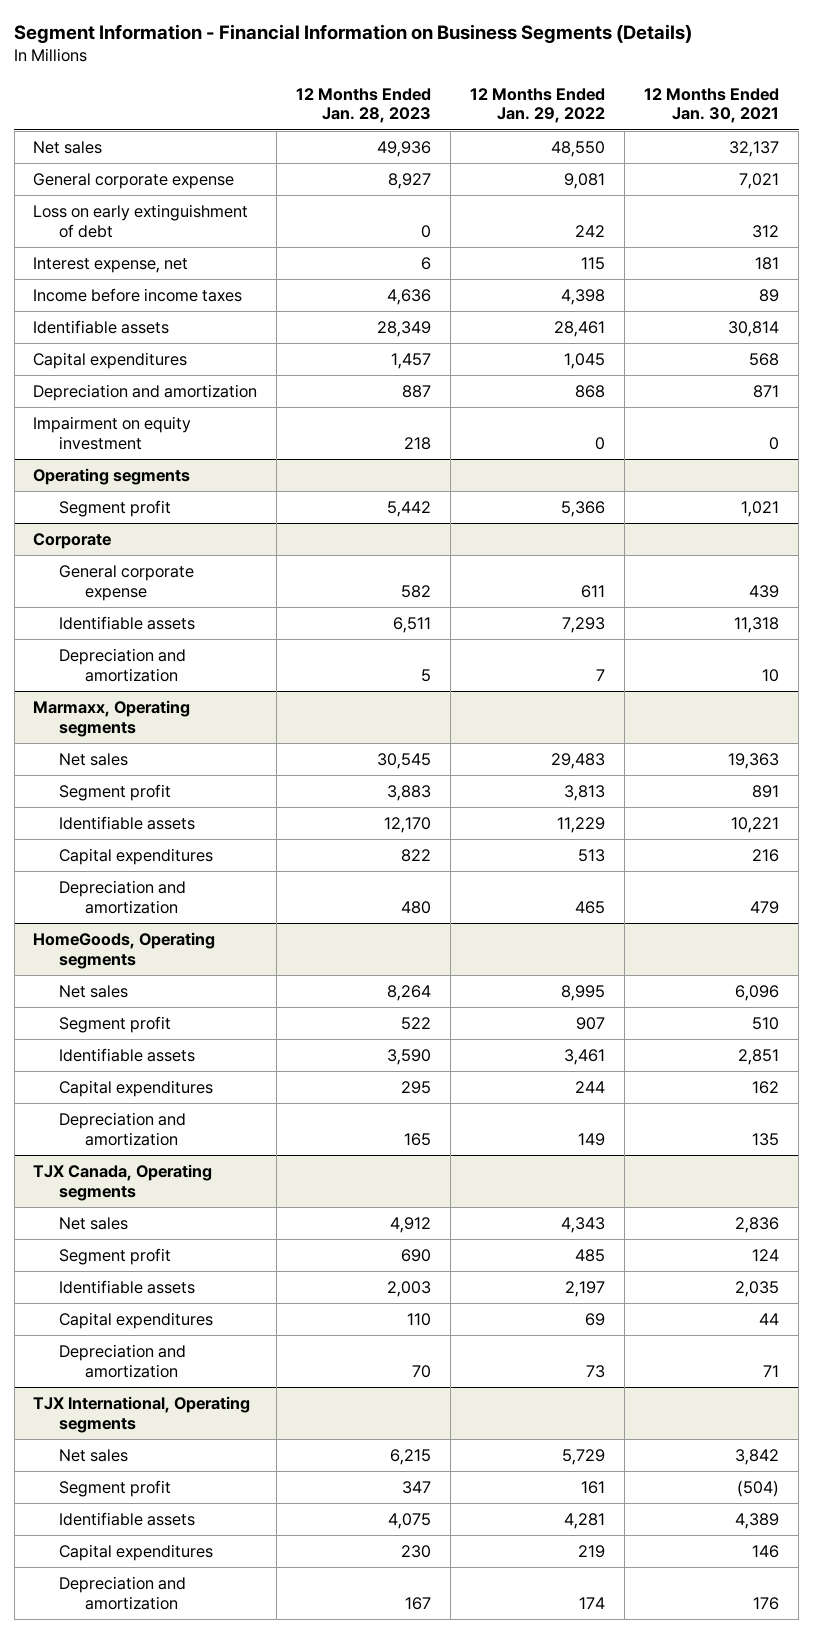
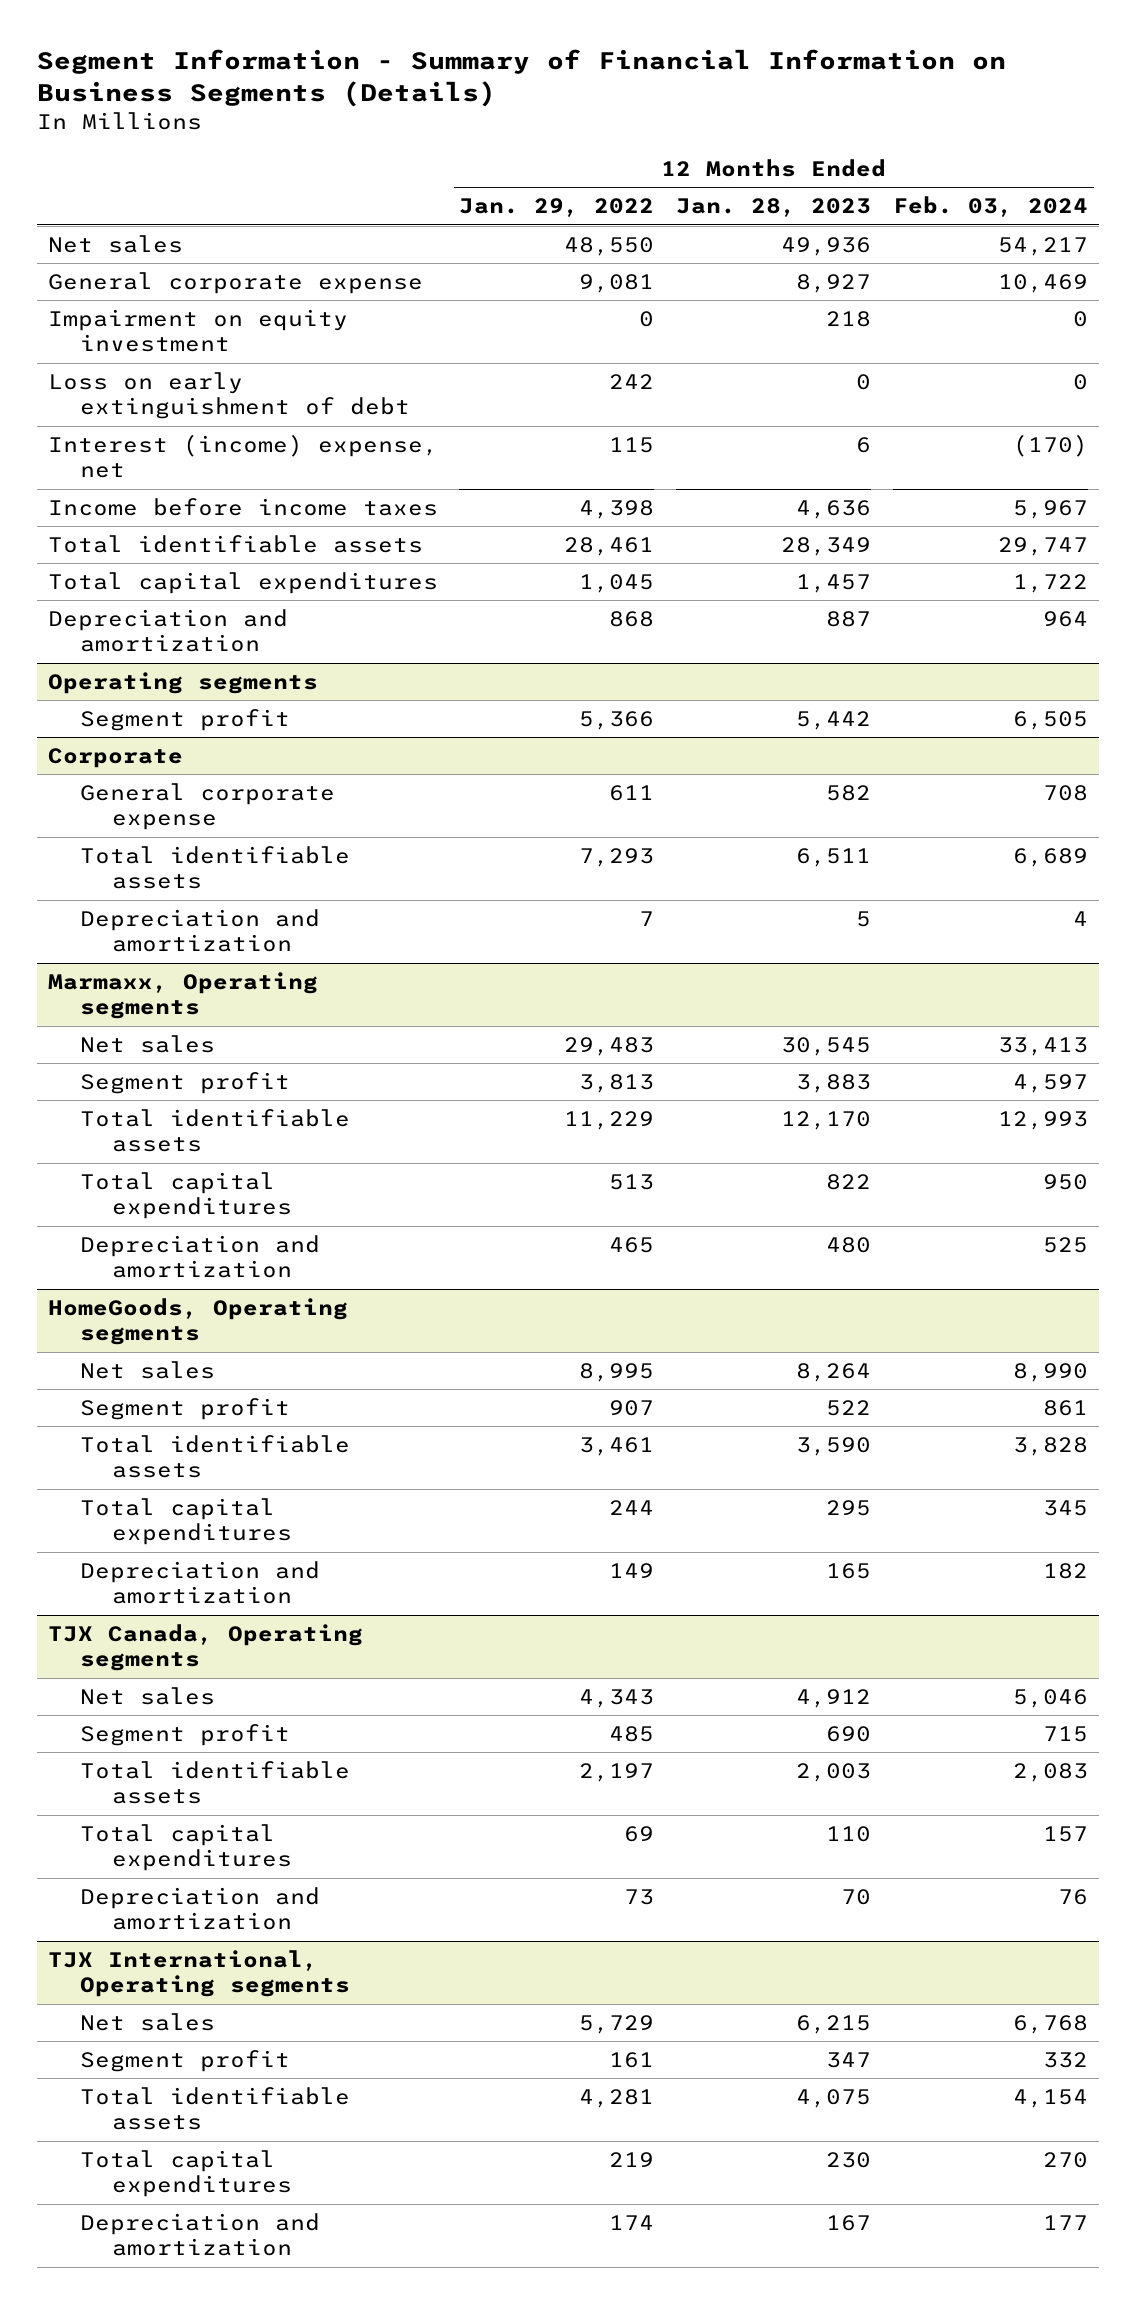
- Segment Information - Financial Information on Business Segments (Details)
+ Segment Information - Summary of Financial Information on Business Segments (Details)
- | 12 Months Ended Jan. 28, 2023 | 12 Months Ended Jan. 29, 2022 | 12 Months Ended Jan. 30, 2021
+ | 12 Months Ended Jan. 29, 2022 | 12 Months Ended Jan. 28, 2023 | 12 Months Ended Feb. 03, 2024
moved up: Impairment on equity investment | 0 | 218 | 0
- Interest expense, net | 6 | 115 | 181
+ Interest (income) expense, net | 115 | 6 | (170)
- Identifiable assets | 28,349 | 28,461 | 30,814
- Capital expenditures | 1,457 | 1,045 | 568
+ Total identifiable assets | 28,461 | 28,349 | 29,747
+ Total capital expenditures | 1,045 | 1,457 | 1,722
@ Corporate
- Identifiable assets | 6,511 | 7,293 | 11,318
+ Total identifiable assets | 7,293 | 6,511 | 6,689
@ Marmaxx, Operating segments
- Identifiable assets | 12,170 | 11,229 | 10,221
- Capital expenditures | 822 | 513 | 216
+ Total identifiable assets | 11,229 | 12,170 | 12,993
+ Total capital expenditures | 513 | 822 | 950
@ HomeGoods, Operating segments
- Identifiable assets | 3,590 | 3,461 | 2,851
- Capital expenditures | 295 | 244 | 162
+ Total identifiable assets | 3,461 | 3,590 | 3,828
+ Total capital expenditures | 244 | 295 | 345
@ TJX Canada, Operating segments
- Identifiable assets | 2,003 | 2,197 | 2,035
- Capital expenditures | 110 | 69 | 44
+ Total identifiable assets | 2,197 | 2,003 | 2,083
+ Total capital expenditures | 69 | 110 | 157
@ TJX International, Operating segments
- Identifiable assets | 4,075 | 4,281 | 4,389
- Capital expenditures | 230 | 219 | 146
+ Total identifiable assets | 4,281 | 4,075 | 4,154
+ Total capital expenditures | 219 | 230 | 270

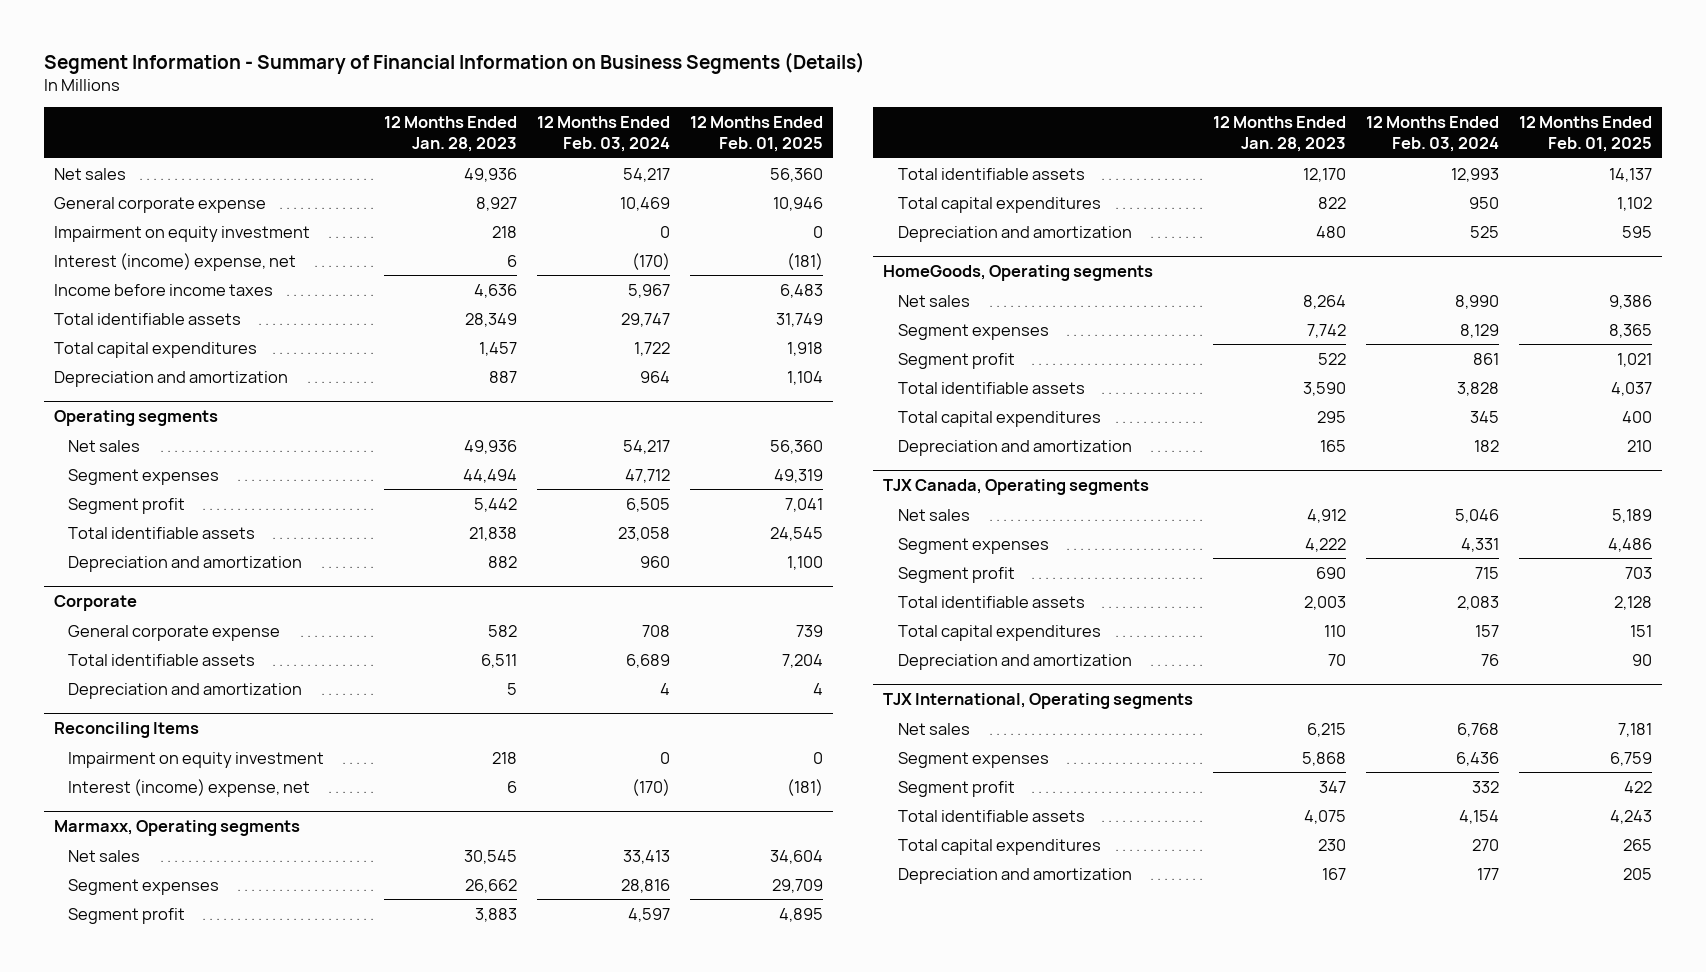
- | 12 Months Ended Jan. 29, 2022 | 12 Months Ended Jan. 28, 2023 | 12 Months Ended Feb. 03, 2024
+ | 12 Months Ended Jan. 28, 2023 | 12 Months Ended Feb. 03, 2024 | 12 Months Ended Feb. 01, 2025
- Loss on early extinguishment of debt | 242 | 0 | 0
@ Operating segments
+ Net sales | 49,936 | 54,217 | 56,360
+ Segment expenses | 44,494 | 47,712 | 49,319
+ Total identifiable assets | 21,838 | 23,058 | 24,545
+ Depreciation and amortization | 882 | 960 | 1,100
+ Reconciling Items
+ Impairment on equity investment | 218 | 0 | 0
+ Interest (income) expense, net | 6 | (170) | (181)
@ Marmaxx, Operating segments
+ Segment expenses | 26,662 | 28,816 | 29,709
@ HomeGoods, Operating segments
+ Segment expenses | 7,742 | 8,129 | 8,365
@ TJX Canada, Operating segments
+ Segment expenses | 4,222 | 4,331 | 4,486
@ TJX International, Operating segments
+ Segment expenses | 5,868 | 6,436 | 6,759

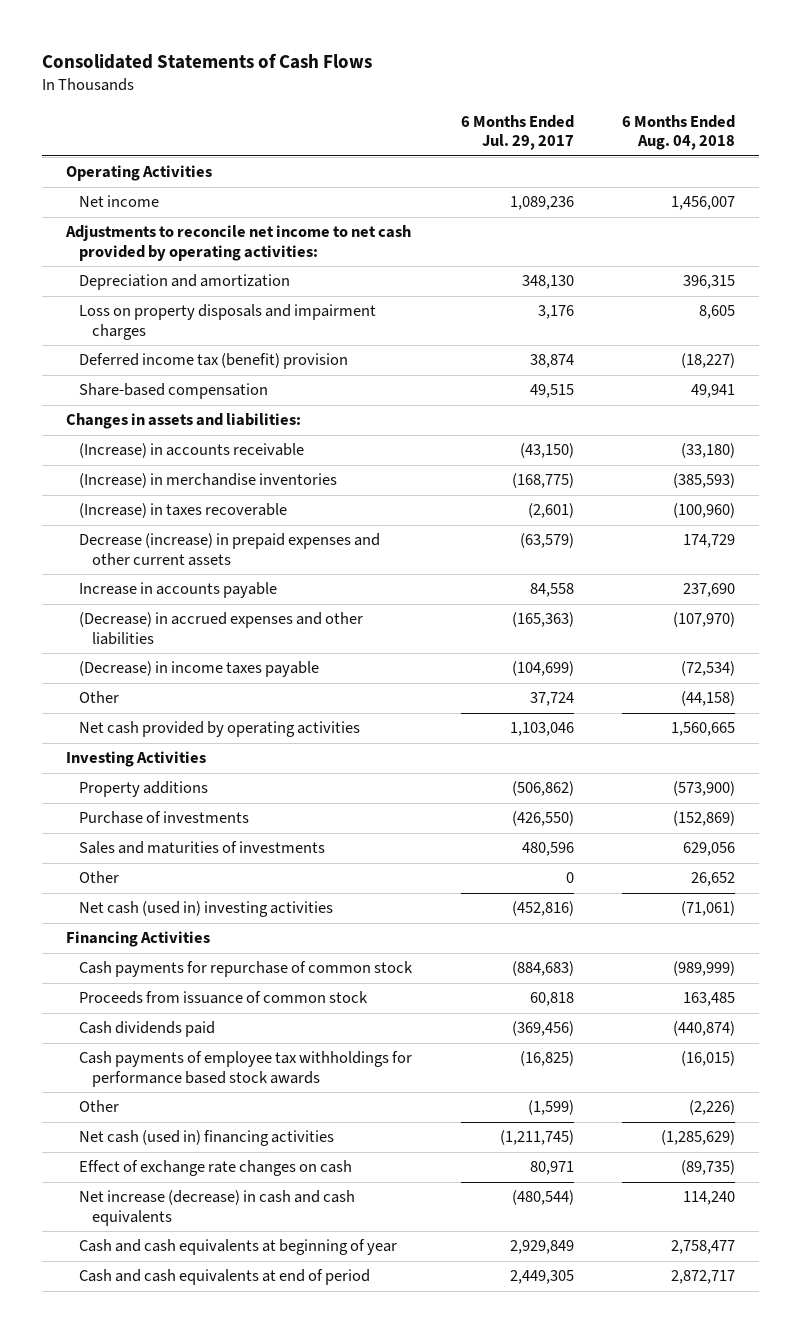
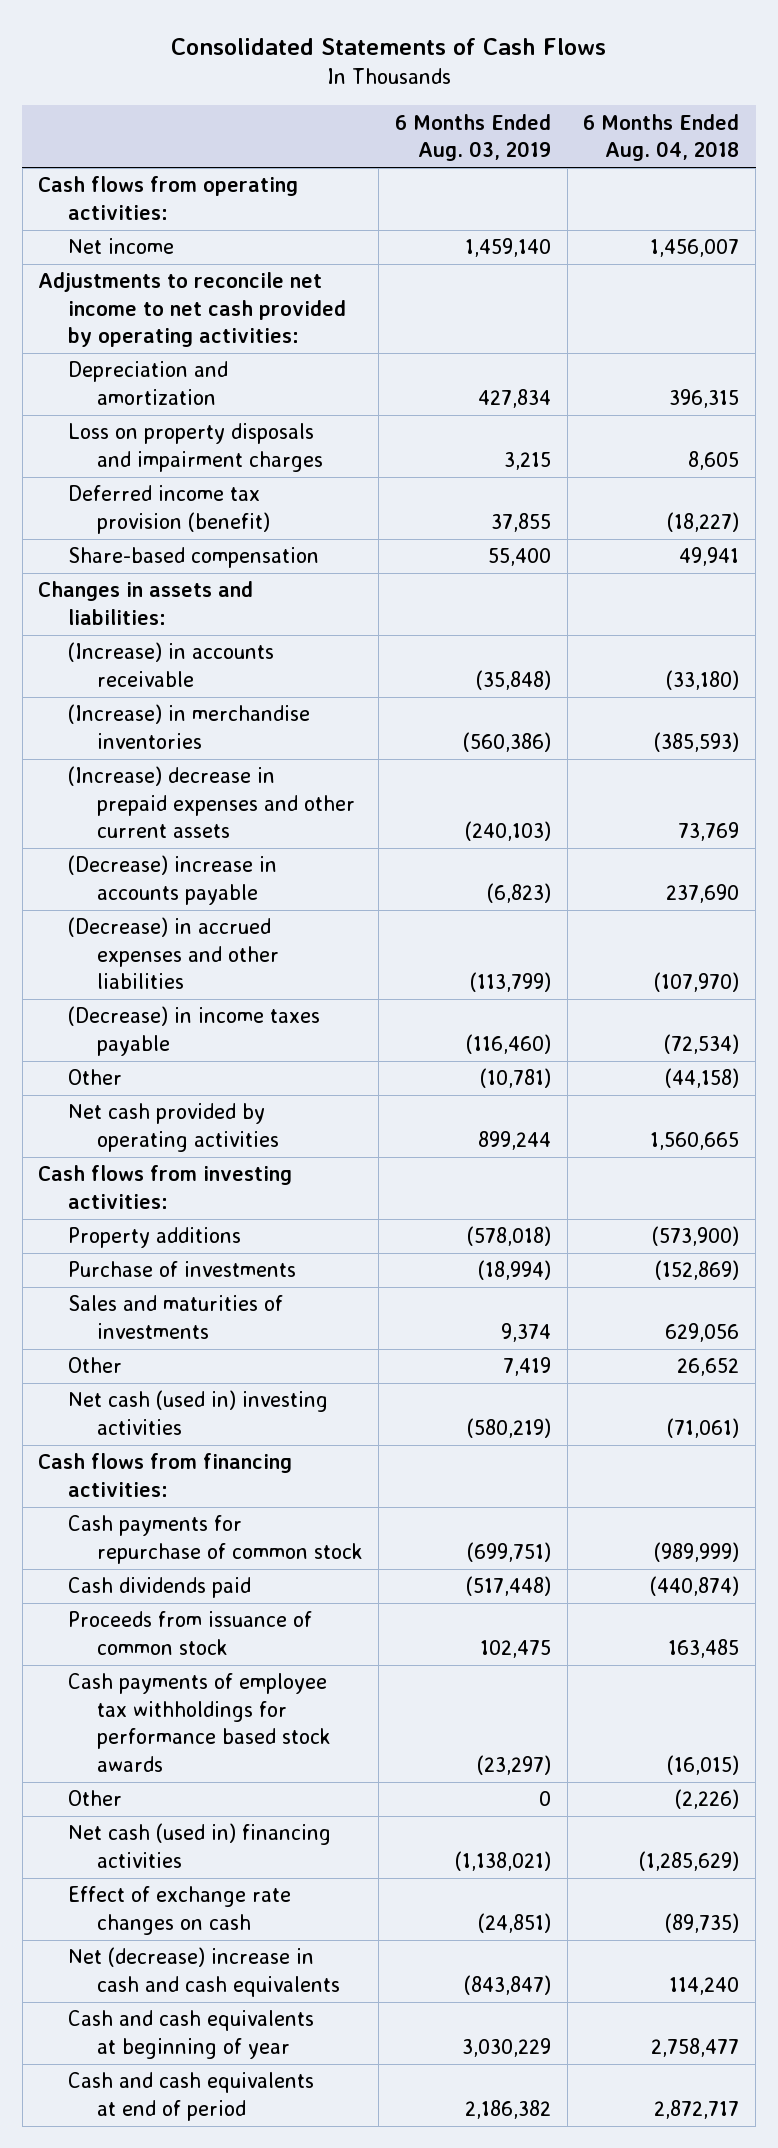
- | 6 Months Ended Jul. 29, 2017 | 6 Months Ended Aug. 04, 2018
+ | 6 Months Ended Aug. 03, 2019 | 6 Months Ended Aug. 04, 2018
- Operating Activities
+ Cash flows from operating activities:
- Deferred income tax (benefit) provision | 38,874 | (18,227)
+ Deferred income tax provision (benefit) | 37,855 | (18,227)
- (Increase) in taxes recoverable | (2,601) | (100,960)
- Decrease (increase) in prepaid expenses and other current assets | (63,579) | 174,729
- Increase in accounts payable | 84,558 | 237,690
+ (Increase) decrease in prepaid expenses and other current assets | (240,103) | 73,769
+ (Decrease) increase in accounts payable | (6,823) | 237,690
- Investing Activities
+ Cash flows from investing activities:
- Financing Activities
+ Cash flows from financing activities:
moved down: Proceeds from issuance of common stock | 102,475 | 163,485
- Net increase (decrease) in cash and cash equivalents | (480,544) | 114,240
+ Net (decrease) increase in cash and cash equivalents | (843,847) | 114,240

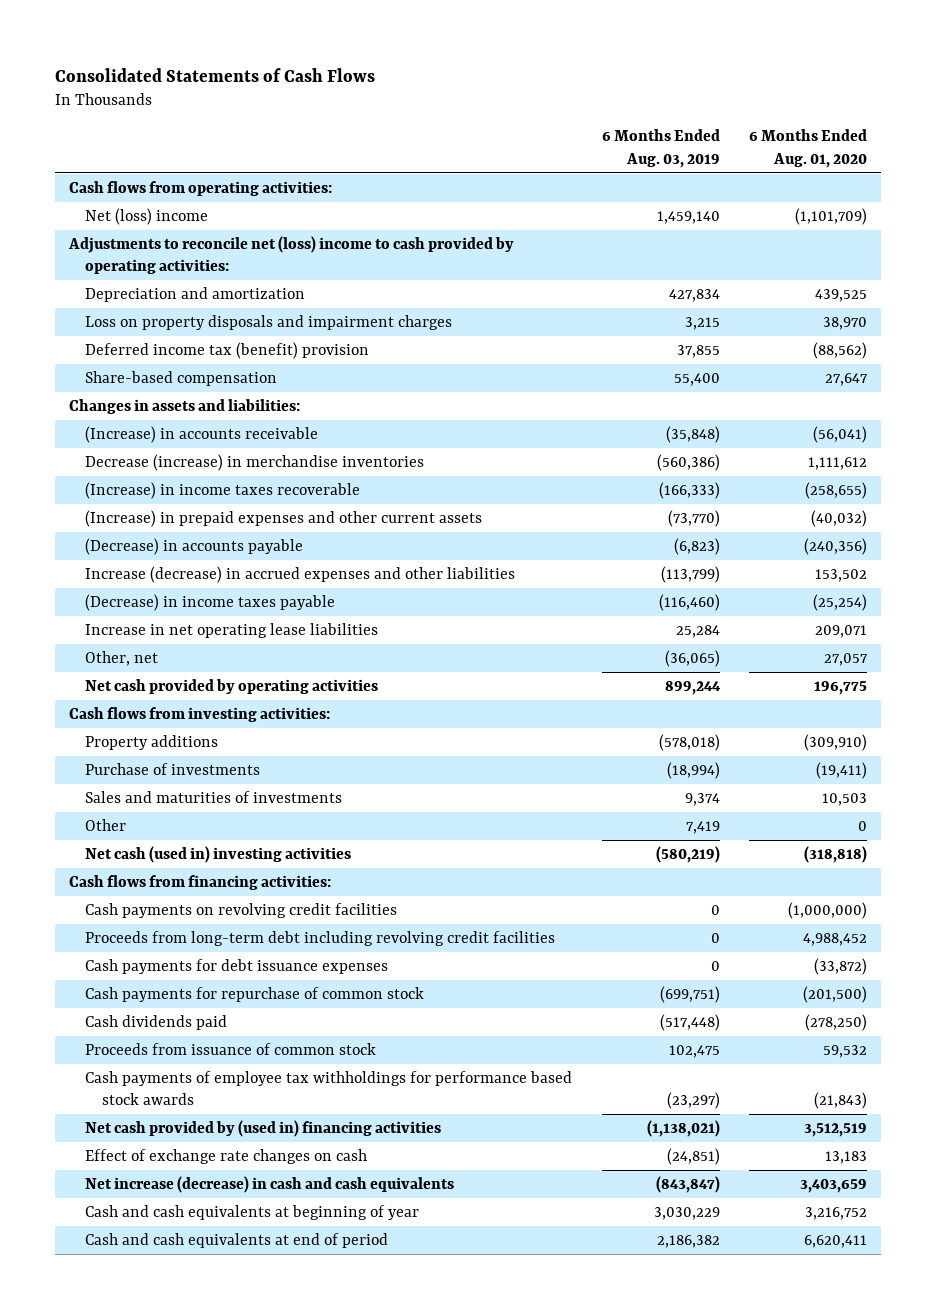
- | 6 Months Ended Aug. 03, 2019 | 6 Months Ended Aug. 04, 2018
+ | 6 Months Ended Aug. 03, 2019 | 6 Months Ended Aug. 01, 2020
- Net income | 1,459,140 | 1,456,007
- Adjustments to reconcile net income to net cash provided by operating activities:
+ Net (loss) income | 1,459,140 | (1,101,709)
+ Adjustments to reconcile net (loss) income to cash provided by operating activities:
- Deferred income tax provision (benefit) | 37,855 | (18,227)
+ Deferred income tax (benefit) provision | 37,855 | (88,562)
- (Increase) in merchandise inventories | (560,386) | (385,593)
- (Increase) decrease in prepaid expenses and other current assets | (240,103) | 73,769
- (Decrease) increase in accounts payable | (6,823) | 237,690
- (Decrease) in accrued expenses and other liabilities | (113,799) | (107,970)
+ Decrease (increase) in merchandise inventories | (560,386) | 1,111,612
+ (Increase) in income taxes recoverable | (166,333) | (258,655)
+ (Increase) in prepaid expenses and other current assets | (73,770) | (40,032)
+ (Decrease) in accounts payable | (6,823) | (240,356)
+ Increase (decrease) in accrued expenses and other liabilities | (113,799) | 153,502
- Other | (10,781) | (44,158)
+ Increase in net operating lease liabilities | 25,284 | 209,071
+ Other, net | (36,065) | 27,057
+ Cash payments on revolving credit facilities | 0 | (1,000,000)
+ Proceeds from long-term debt including revolving credit facilities | 0 | 4,988,452
+ Cash payments for debt issuance expenses | 0 | (33,872)
- Other | 0 | (2,226)
- Net cash (used in) financing activities | (1,138,021) | (1,285,629)
+ Net cash provided by (used in) financing activities | (1,138,021) | 3,512,519
- Net (decrease) increase in cash and cash equivalents | (843,847) | 114,240
+ Net increase (decrease) in cash and cash equivalents | (843,847) | 3,403,659

